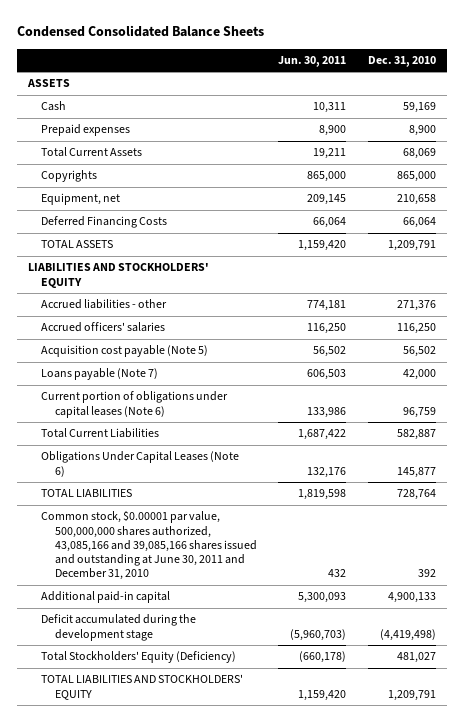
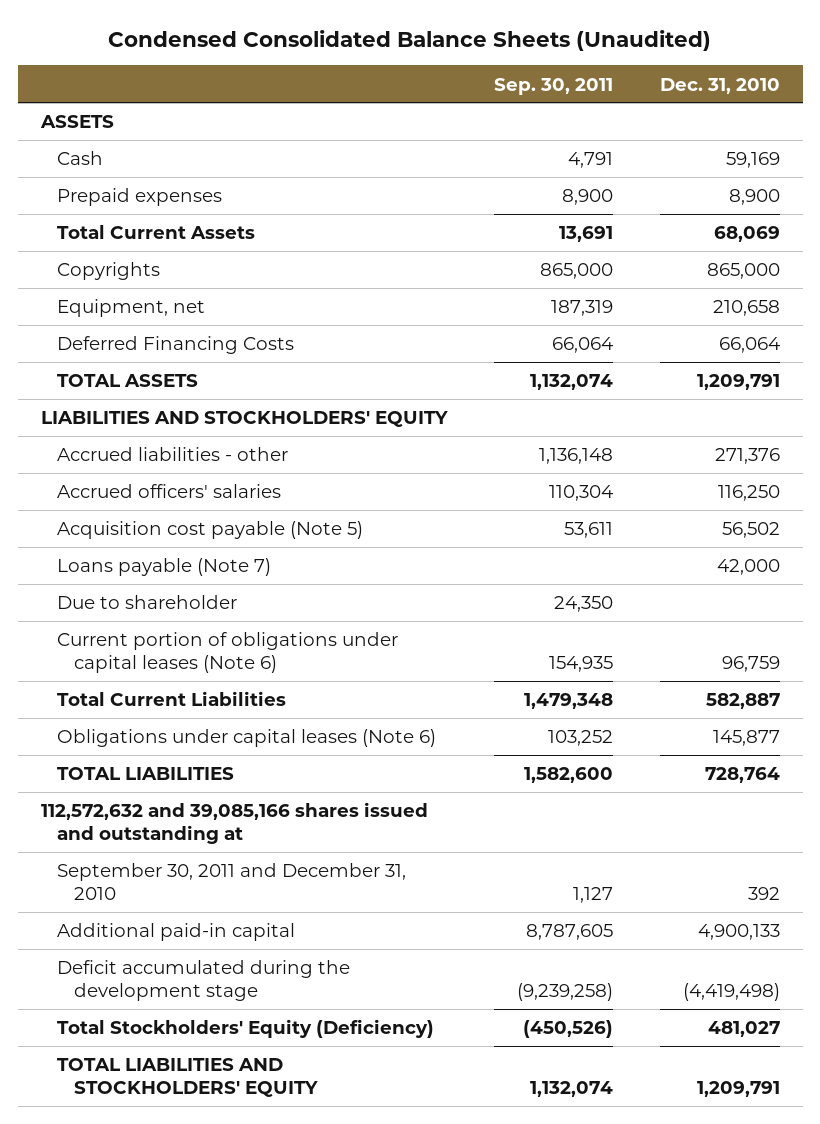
- Condensed Consolidated Balance Sheets
+ Condensed Consolidated Balance Sheets (Unaudited)
- | Jun. 30, 2011 | Dec. 31, 2010
+ | Sep. 30, 2011 | Dec. 31, 2010
+ Due to shareholder | 24,350 |
- Obligations Under Capital Leases (Note 6) | 132,176 | 145,877
+ Obligations under capital leases (Note 6) | 103,252 | 145,877
- Common stock, $0.00001 par value, 500,000,000 shares authorized, 43,085,166 and 39,085,166 shares issued and outstanding at June 30, 2011 and December 31, 2010 | 432 | 392
+ 112,572,632 and 39,085,166 shares issued and outstanding at
+ September 30, 2011 and December 31, 2010 | 1,127 | 392

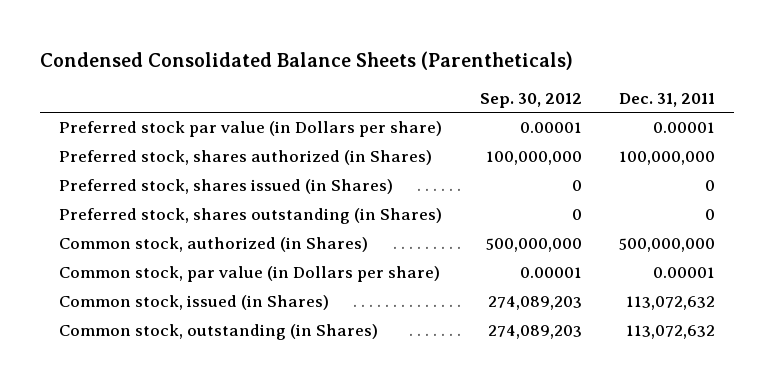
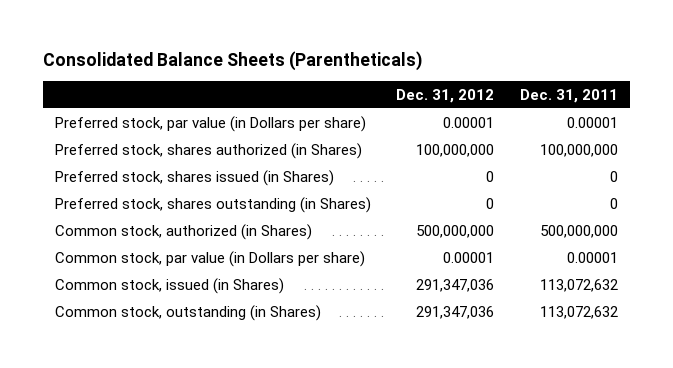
- Condensed Consolidated Balance Sheets (Parentheticals)
+ Consolidated Balance Sheets (Parentheticals)
- | Sep. 30, 2012 | Dec. 31, 2011
+ | Dec. 31, 2012 | Dec. 31, 2011
- Preferred stock par value (in Dollars per share) | 0.00001 | 0.00001
+ Preferred stock, par value (in Dollars per share) | 0.00001 | 0.00001

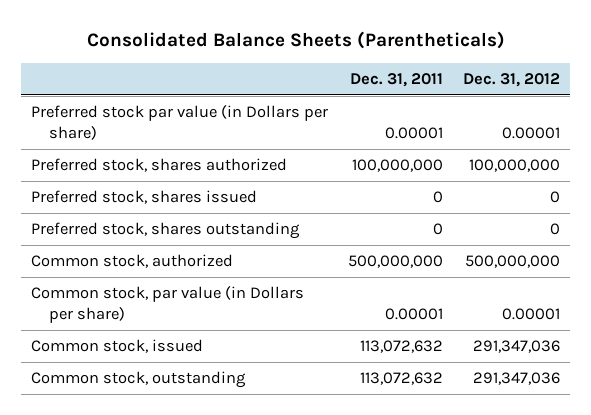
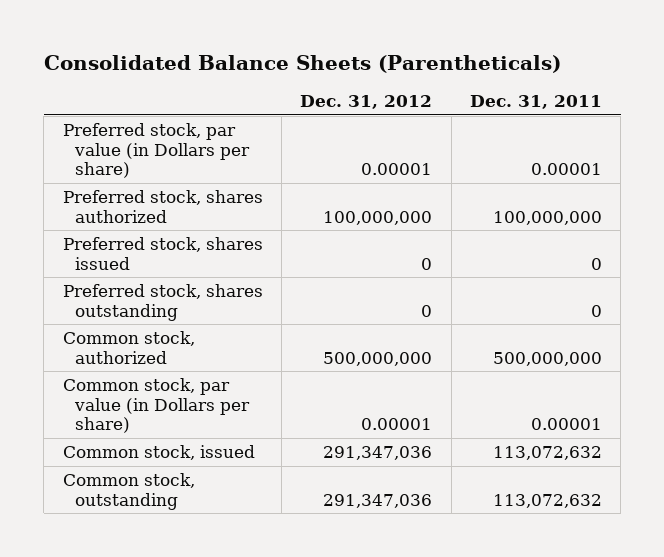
- | Dec. 31, 2011 | Dec. 31, 2012
+ | Dec. 31, 2012 | Dec. 31, 2011
- Preferred stock par value (in Dollars per share) | 0.00001 | 0.00001
+ Preferred stock, par value (in Dollars per share) | 0.00001 | 0.00001

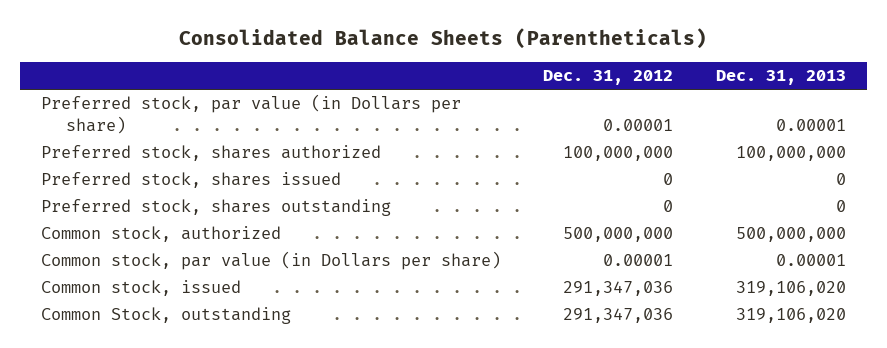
- | Dec. 31, 2012 | Dec. 31, 2011
+ | Dec. 31, 2012 | Dec. 31, 2013
- Common stock, outstanding | 291,347,036 | 113,072,632
+ Common Stock, outstanding | 291,347,036 | 319,106,020

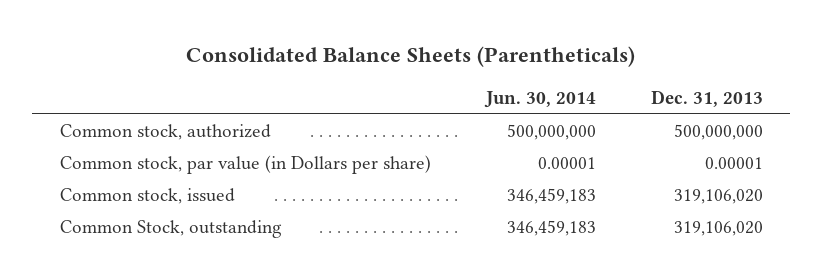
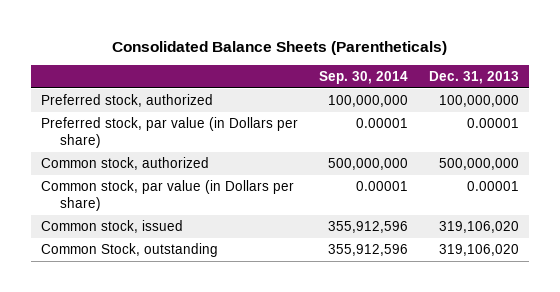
- | Jun. 30, 2014 | Dec. 31, 2013
+ | Sep. 30, 2014 | Dec. 31, 2013
+ Preferred stock, authorized | 100,000,000 | 100,000,000
+ Preferred stock, par value (in Dollars per share) | 0.00001 | 0.00001

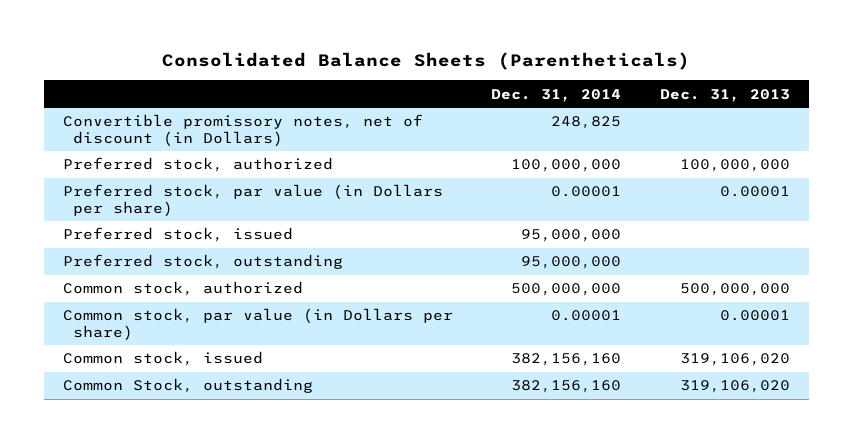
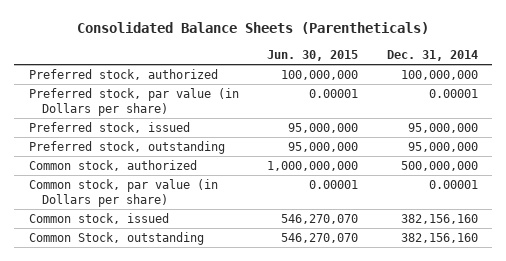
- | Dec. 31, 2014 | Dec. 31, 2013
+ | Jun. 30, 2015 | Dec. 31, 2014
- Convertible promissory notes, net of discount (in Dollars) | 248,825 |

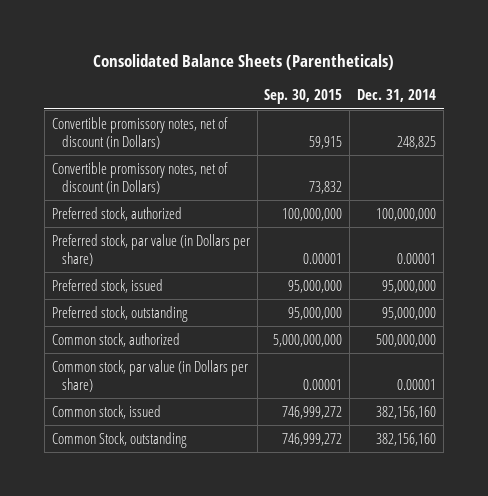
- | Jun. 30, 2015 | Dec. 31, 2014
+ | Sep. 30, 2015 | Dec. 31, 2014
+ Convertible promissory notes, net of discount (in Dollars) | 59,915 | 248,825
+ Convertible promissory notes, net of discount (in Dollars) | 73,832 |

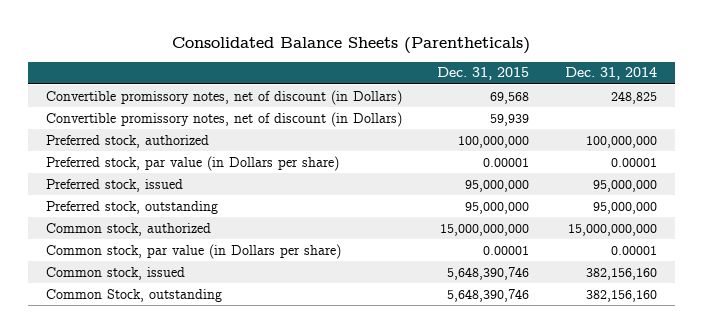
- | Sep. 30, 2015 | Dec. 31, 2014
+ | Dec. 31, 2015 | Dec. 31, 2014
- Common stock, authorized | 5,000,000,000 | 500,000,000
+ Common stock, authorized | 15,000,000,000 | 15,000,000,000

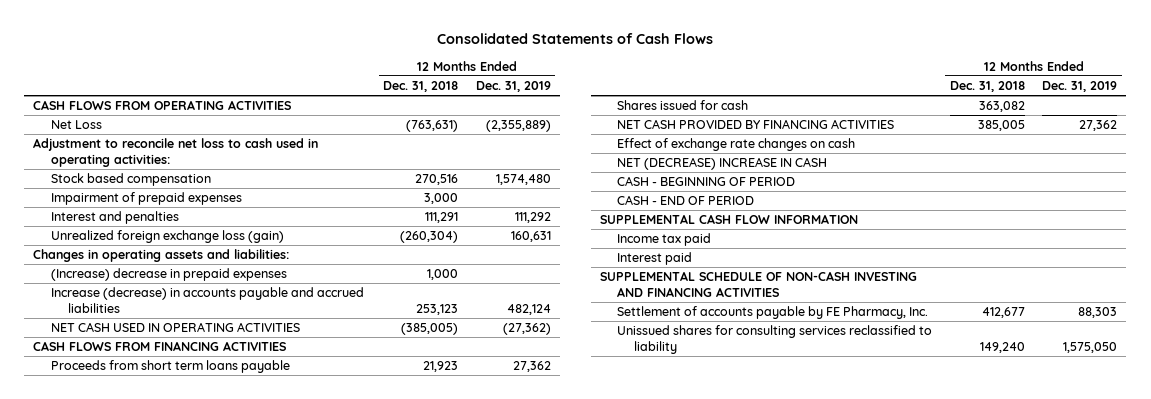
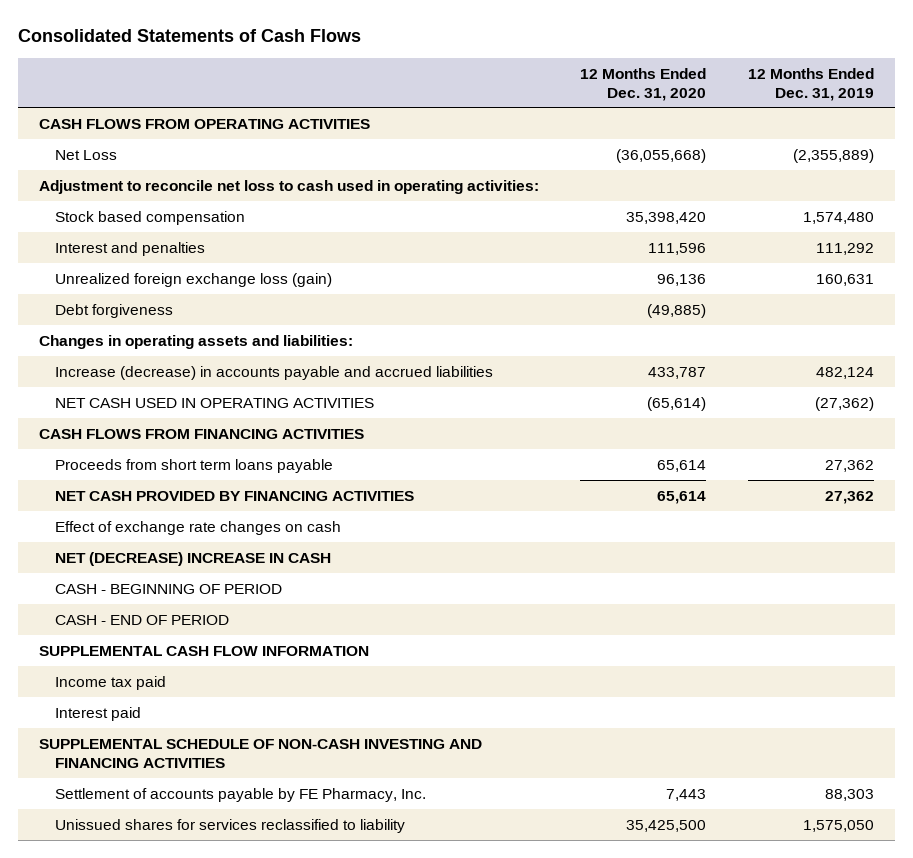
- | 12 Months Ended Dec. 31, 2018 | 12 Months Ended Dec. 31, 2019
+ | 12 Months Ended Dec. 31, 2020 | 12 Months Ended Dec. 31, 2019
- Impairment of prepaid expenses | 3,000 |
+ Debt forgiveness | (49,885) |
- (Increase) decrease in prepaid expenses | 1,000 |
- Shares issued for cash | 363,082 |
- Unissued shares for consulting services reclassified to liability | 149,240 | 1,575,050
+ Unissued shares for services reclassified to liability | 35,425,500 | 1,575,050

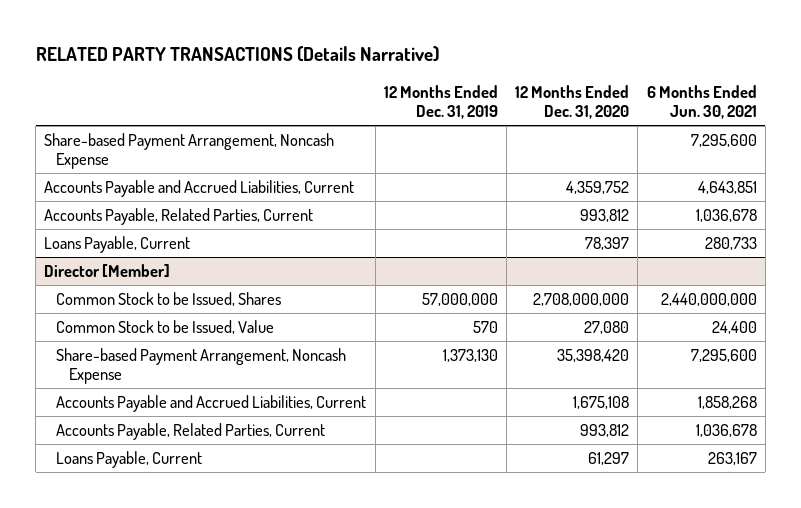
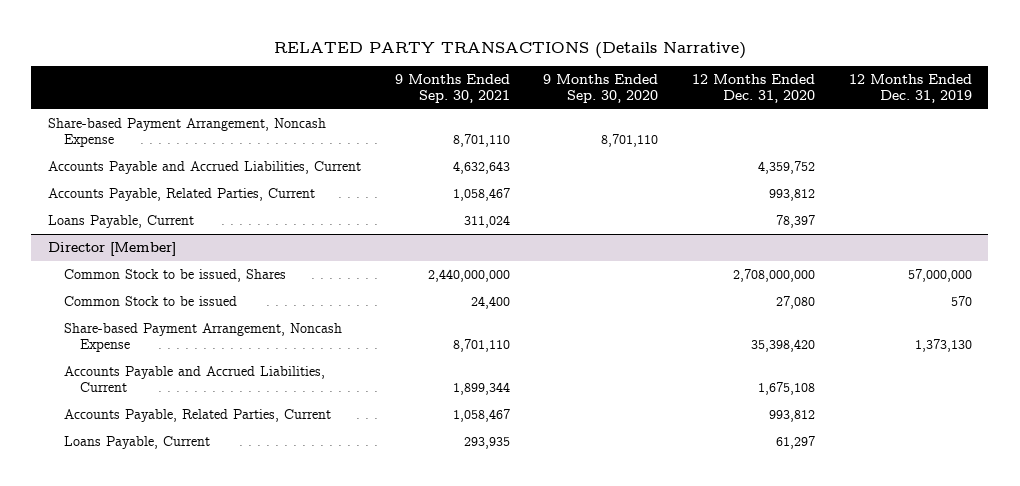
- | 12 Months Ended Dec. 31, 2019 | 12 Months Ended Dec. 31, 2020 | 6 Months Ended Jun. 30, 2021
+ | 9 Months Ended Sep. 30, 2021 | 9 Months Ended Sep. 30, 2020 | 12 Months Ended Dec. 31, 2020 | 12 Months Ended Dec. 31, 2019
@ Director [Member]
- Common Stock to be Issued, Shares | 57,000,000 | 2,708,000,000 | 2,440,000,000
- Common Stock to be Issued, Value | 570 | 27,080 | 24,400
+ Common Stock to be issued, Shares | 2,440,000,000 | | 2,708,000,000 | 57,000,000
+ Common Stock to be issued | 24,400 | | 27,080 | 570

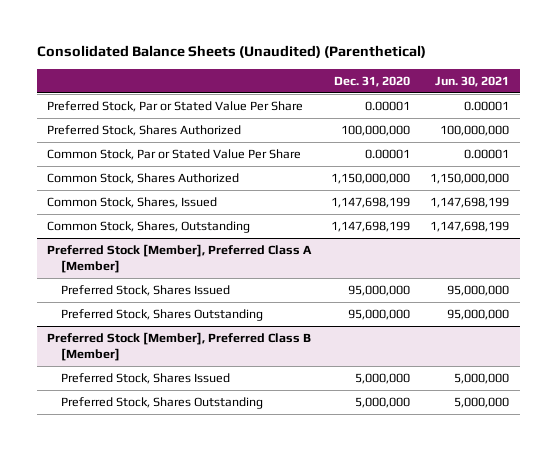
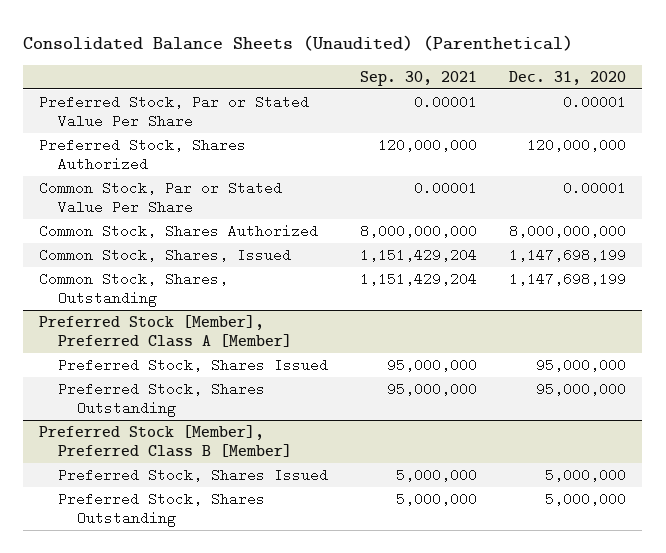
- | Dec. 31, 2020 | Jun. 30, 2021
+ | Sep. 30, 2021 | Dec. 31, 2020
- Preferred Stock, Shares Authorized | 100,000,000 | 100,000,000
+ Preferred Stock, Shares Authorized | 120,000,000 | 120,000,000
- Common Stock, Shares Authorized | 1,150,000,000 | 1,150,000,000
+ Common Stock, Shares Authorized | 8,000,000,000 | 8,000,000,000

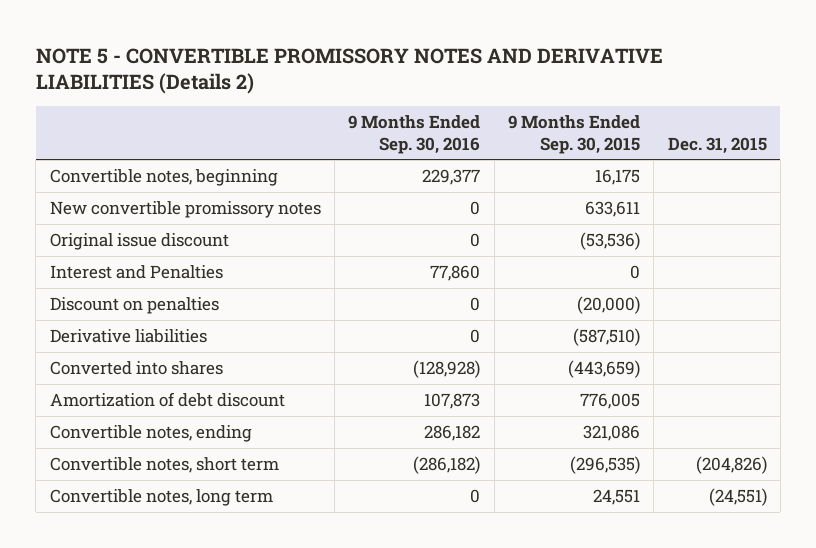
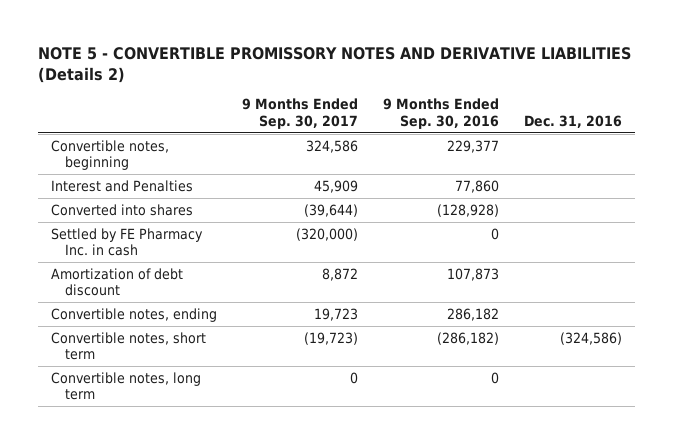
- | 9 Months Ended Sep. 30, 2016 | 9 Months Ended Sep. 30, 2015 | Dec. 31, 2015
+ | 9 Months Ended Sep. 30, 2017 | 9 Months Ended Sep. 30, 2016 | Dec. 31, 2016
- New convertible promissory notes | 0 | 633,611 |
- Original issue discount | 0 | (53,536) |
- Discount on penalties | 0 | (20,000) |
- Derivative liabilities | 0 | (587,510) |
+ Settled by FE Pharmacy Inc. in cash | (320,000) | 0 |

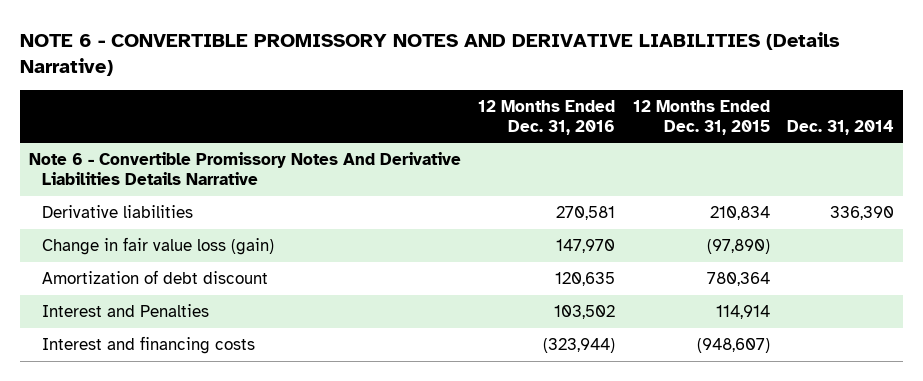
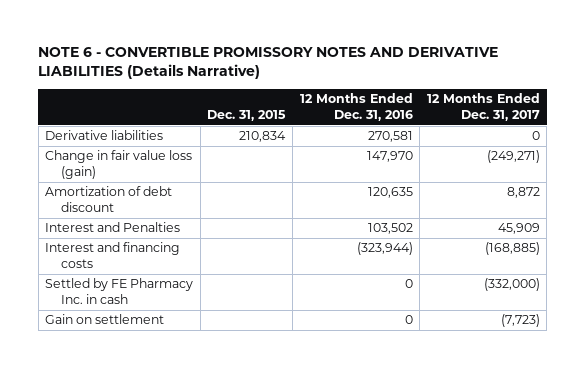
- | 12 Months Ended Dec. 31, 2016 | 12 Months Ended Dec. 31, 2015 | Dec. 31, 2014
+ | Dec. 31, 2015 | 12 Months Ended Dec. 31, 2016 | 12 Months Ended Dec. 31, 2017
- Note 6 - Convertible Promissory Notes And Derivative Liabilities Details Narrative
+ Settled by FE Pharmacy Inc. in cash | | 0 | (332,000)
+ Gain on settlement | | 0 | (7,723)

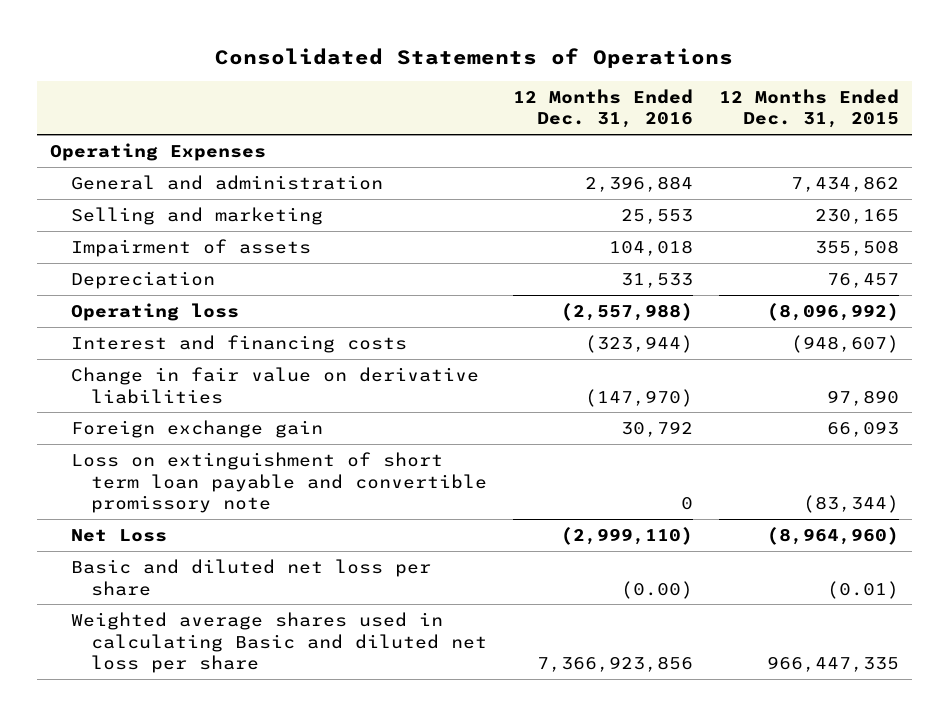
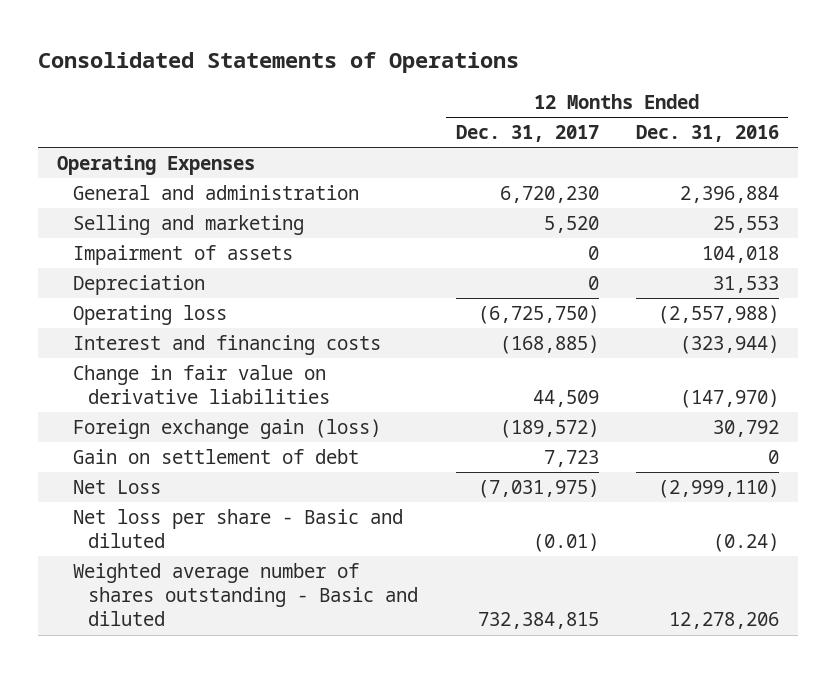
- | 12 Months Ended Dec. 31, 2016 | 12 Months Ended Dec. 31, 2015
+ | 12 Months Ended Dec. 31, 2017 | 12 Months Ended Dec. 31, 2016
- Foreign exchange gain | 30,792 | 66,093
- Loss on extinguishment of short term loan payable and convertible promissory note | 0 | (83,344)
+ Foreign exchange gain (loss) | (189,572) | 30,792
+ Gain on settlement of debt | 7,723 | 0
- Basic and diluted net loss per share | (0.00) | (0.01)
- Weighted average shares used in calculating Basic and diluted net loss per share | 7,366,923,856 | 966,447,335
+ Net loss per share - Basic and diluted | (0.01) | (0.24)
+ Weighted average number of shares outstanding - Basic and diluted | 732,384,815 | 12,278,206

